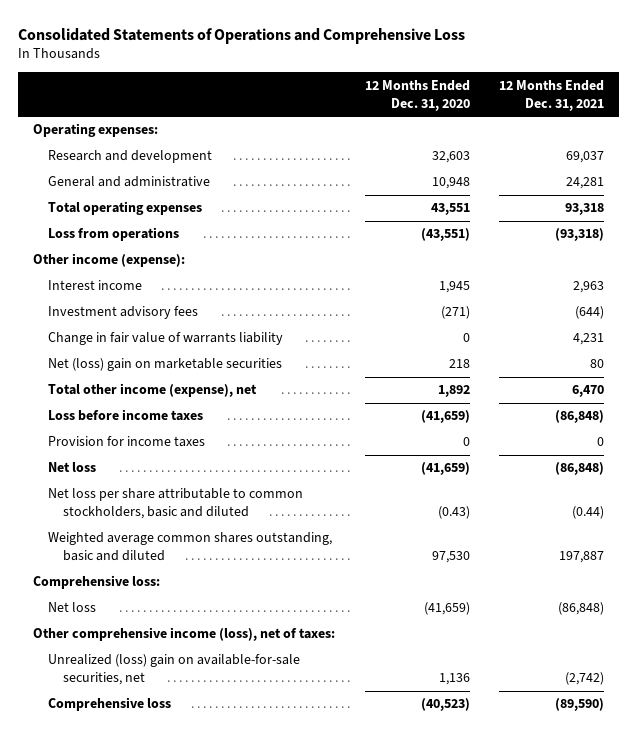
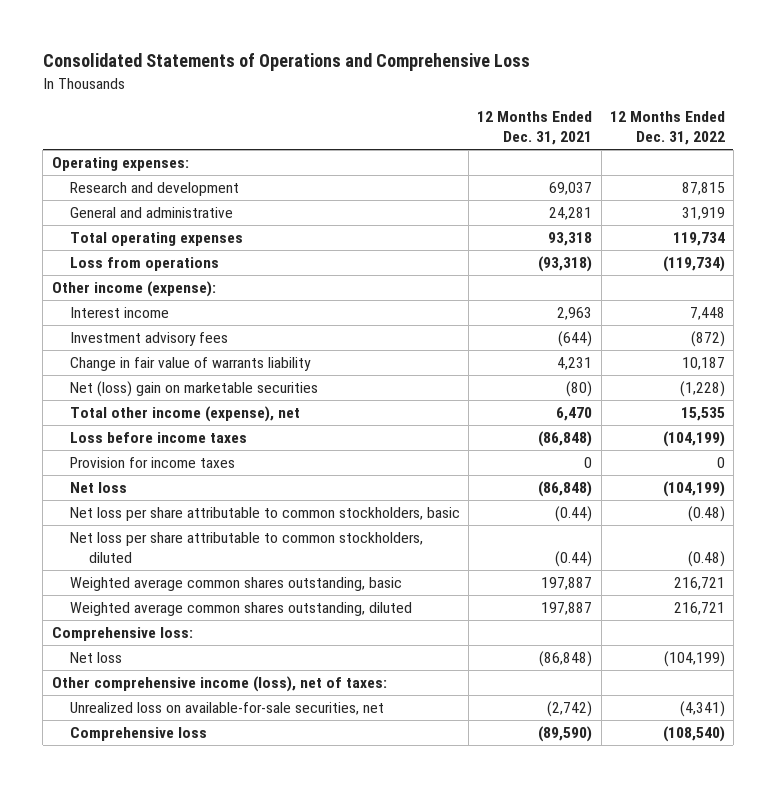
- | 12 Months Ended Dec. 31, 2020 | 12 Months Ended Dec. 31, 2021
+ | 12 Months Ended Dec. 31, 2021 | 12 Months Ended Dec. 31, 2022
- Net (loss) gain on marketable securities | 218 | 80
+ Net (loss) gain on marketable securities | (80) | (1,228)
- Net loss per share attributable to common stockholders, basic and diluted | (0.43) | (0.44)
- Weighted average common shares outstanding, basic and diluted | 97,530 | 197,887
+ Net loss per share attributable to common stockholders, basic | (0.44) | (0.48)
+ Net loss per share attributable to common stockholders, diluted | (0.44) | (0.48)
+ Weighted average common shares outstanding, basic | 197,887 | 216,721
+ Weighted average common shares outstanding, diluted | 197,887 | 216,721
- Unrealized (loss) gain on available-for-sale securities, net | 1,136 | (2,742)
+ Unrealized loss on available-for-sale securities, net | (2,742) | (4,341)

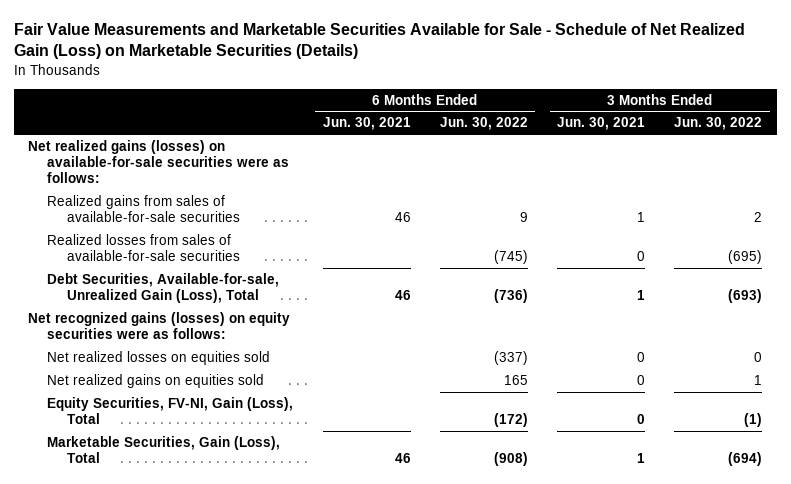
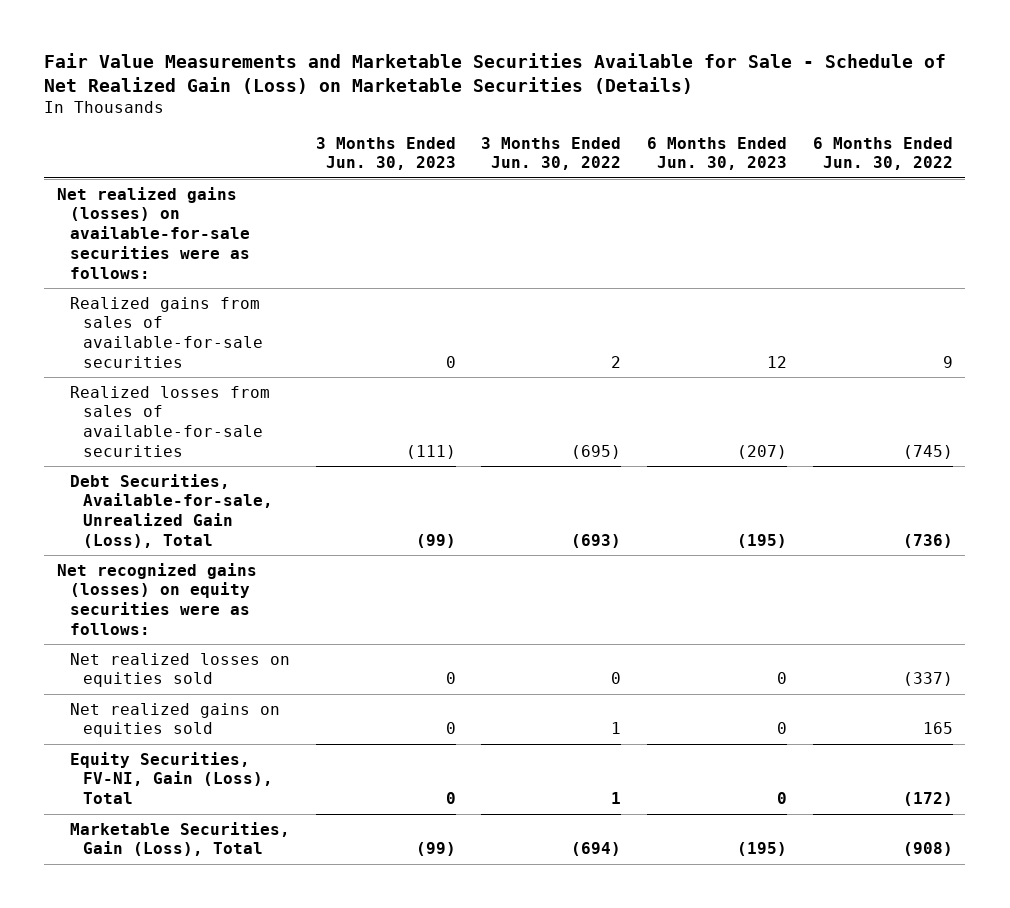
- | 6 Months Ended Jun. 30, 2021 | 6 Months Ended Jun. 30, 2022 | 3 Months Ended Jun. 30, 2021 | 3 Months Ended Jun. 30, 2022
+ | 3 Months Ended Jun. 30, 2023 | 3 Months Ended Jun. 30, 2022 | 6 Months Ended Jun. 30, 2023 | 6 Months Ended Jun. 30, 2022
- Equity Securities, FV-NI, Gain (Loss), Total | | (172) | 0 | (1)
+ Equity Securities, FV-NI, Gain (Loss), Total | 0 | 1 | 0 | (172)

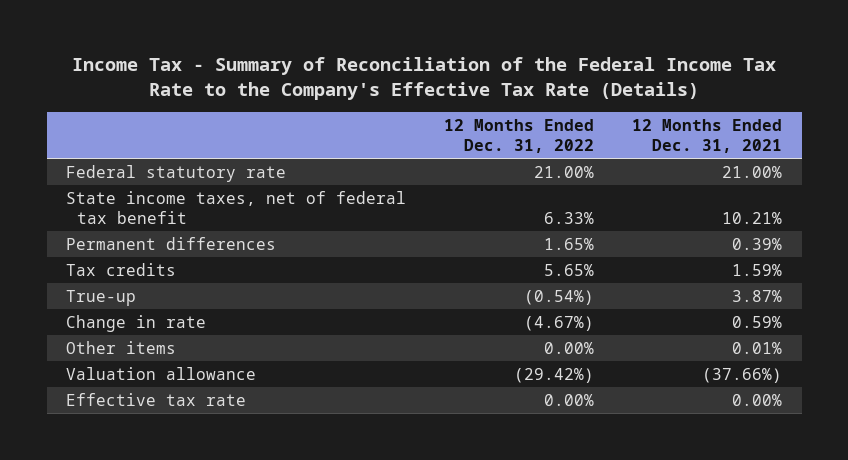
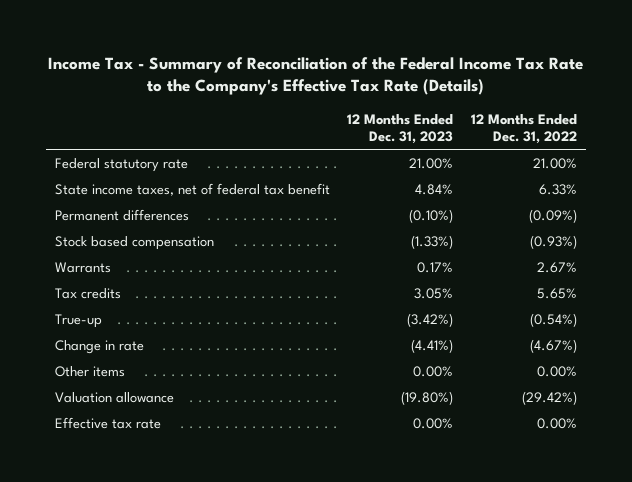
- | 12 Months Ended Dec. 31, 2022 | 12 Months Ended Dec. 31, 2021
+ | 12 Months Ended Dec. 31, 2023 | 12 Months Ended Dec. 31, 2022
- Permanent differences | 1.65% | 0.39%
+ Permanent differences | (0.10%) | (0.09%)
+ Stock based compensation | (1.33%) | (0.93%)
+ Warrants | 0.17% | 2.67%

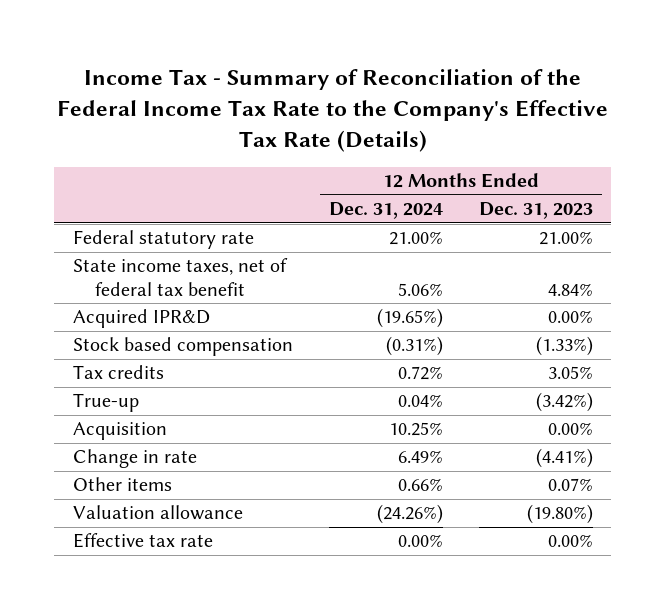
- | 12 Months Ended Dec. 31, 2023 | 12 Months Ended Dec. 31, 2022
+ | 12 Months Ended Dec. 31, 2024 | 12 Months Ended Dec. 31, 2023
- Permanent differences | (0.10%) | (0.09%)
+ Acquired IPR&D | (19.65%) | 0.00%
- Warrants | 0.17% | 2.67%
+ Acquisition | 10.25% | 0.00%
- Other items | 0.00% | 0.00%
+ Other items | 0.66% | 0.07%

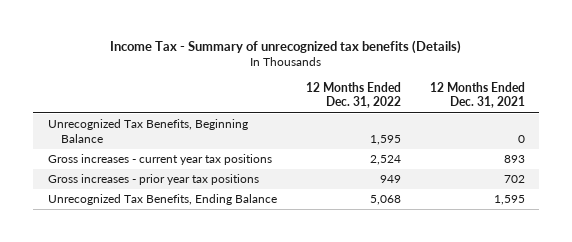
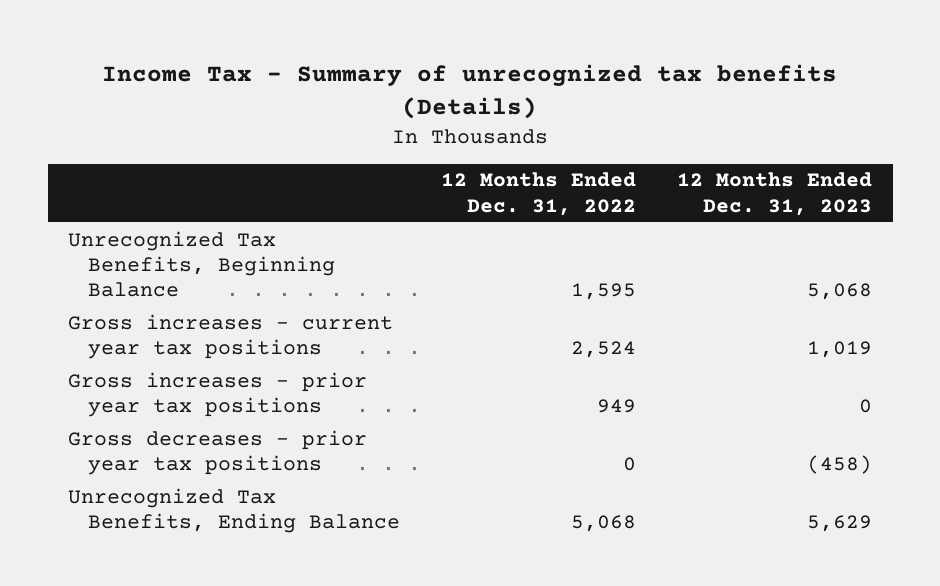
- | 12 Months Ended Dec. 31, 2022 | 12 Months Ended Dec. 31, 2021
+ | 12 Months Ended Dec. 31, 2022 | 12 Months Ended Dec. 31, 2023
+ Gross decreases - prior year tax positions | 0 | (458)

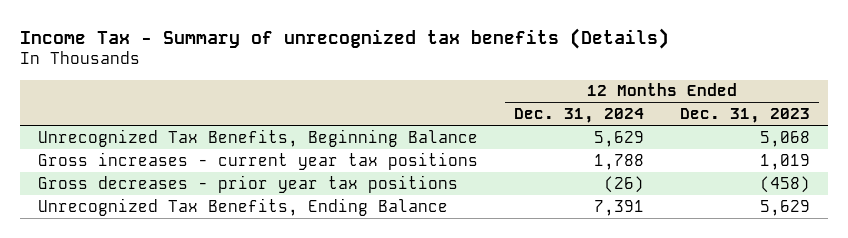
- | 12 Months Ended Dec. 31, 2022 | 12 Months Ended Dec. 31, 2023
+ | 12 Months Ended Dec. 31, 2024 | 12 Months Ended Dec. 31, 2023
- Gross increases - prior year tax positions | 949 | 0

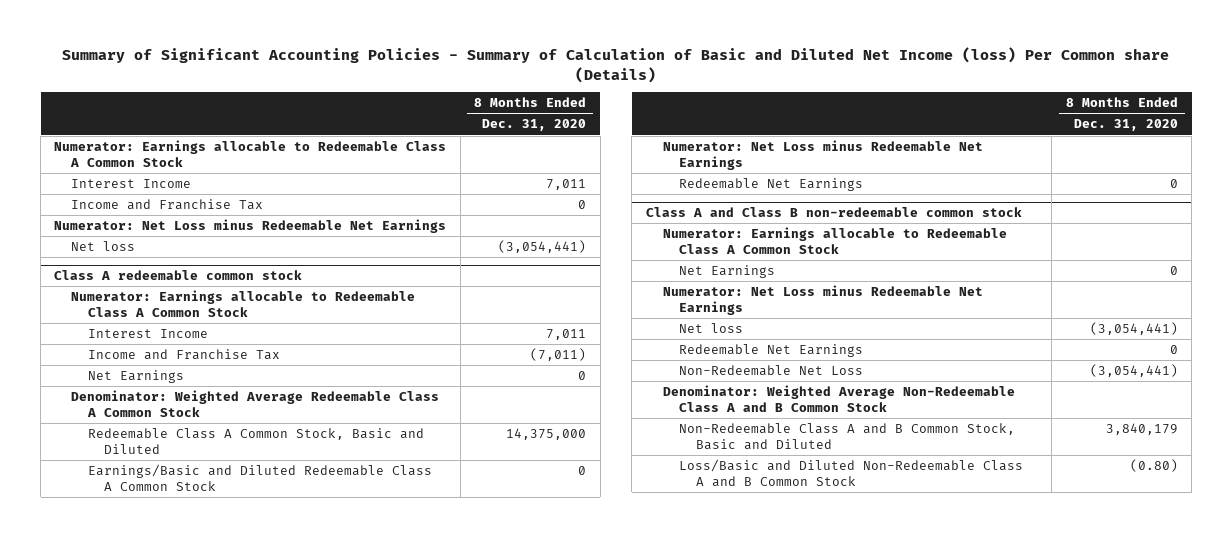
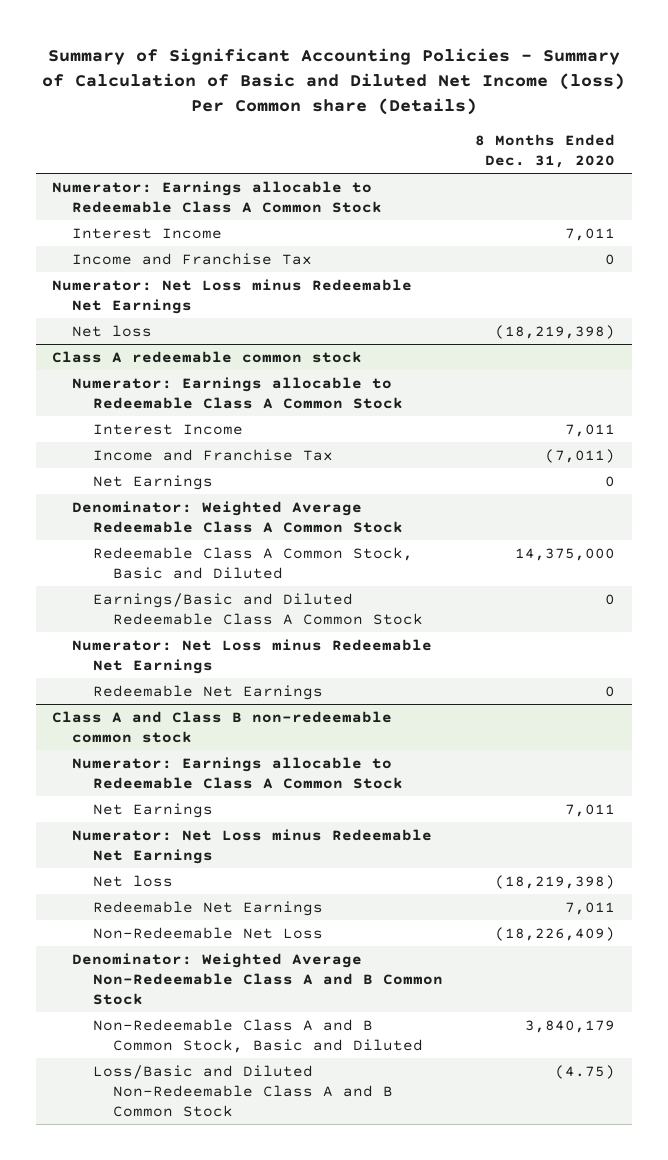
- Net loss | (3,054,441)
+ Net loss | (18,219,398)
@ Class A and Class B non-redeemable common stock
- Net Earnings | 0
+ Net Earnings | 7,011
- Net loss | (3,054,441)
- Redeemable Net Earnings | 0
- Non-Redeemable Net Loss | (3,054,441)
+ Net loss | (18,219,398)
+ Redeemable Net Earnings | 7,011
+ Non-Redeemable Net Loss | (18,226,409)
- Loss/Basic and Diluted Non-Redeemable Class A and B Common Stock | (0.80)
+ Loss/Basic and Diluted Non-Redeemable Class A and B Common Stock | (4.75)

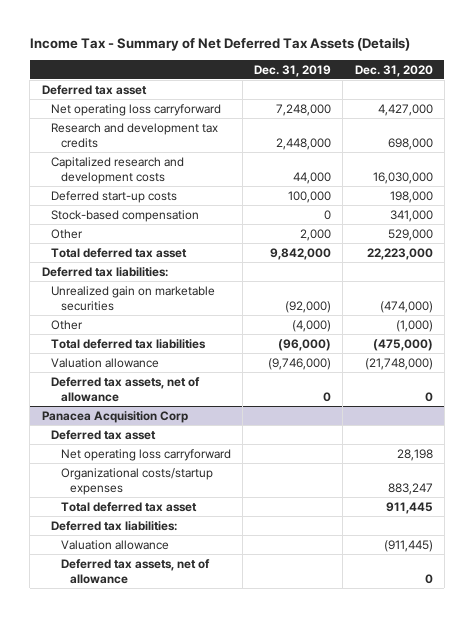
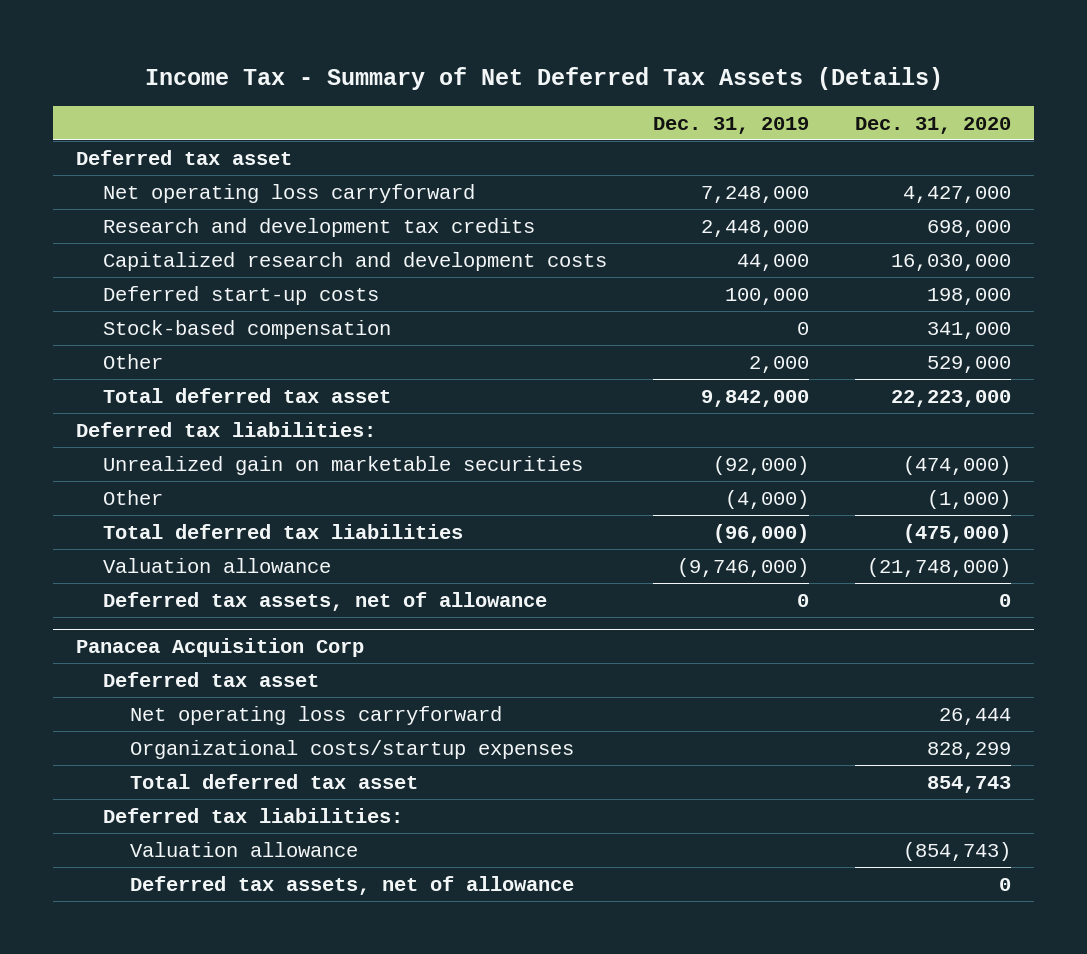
@ Panacea Acquisition Corp
- Net operating loss carryforward | | 28,198
- Organizational costs/startup expenses | | 883,247
- Total deferred tax asset | | 911,445
+ Net operating loss carryforward | | 26,444
+ Organizational costs/startup expenses | | 828,299
+ Total deferred tax asset | | 854,743
- Valuation allowance | | (911,445)
+ Valuation allowance | | (854,743)

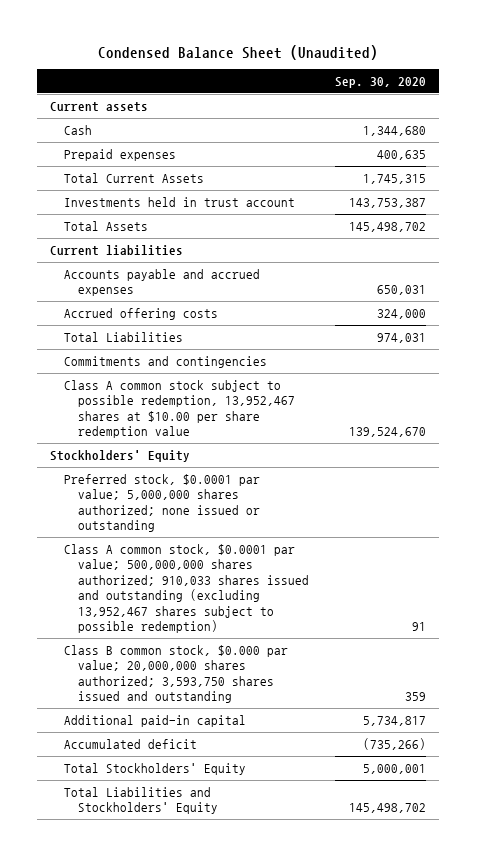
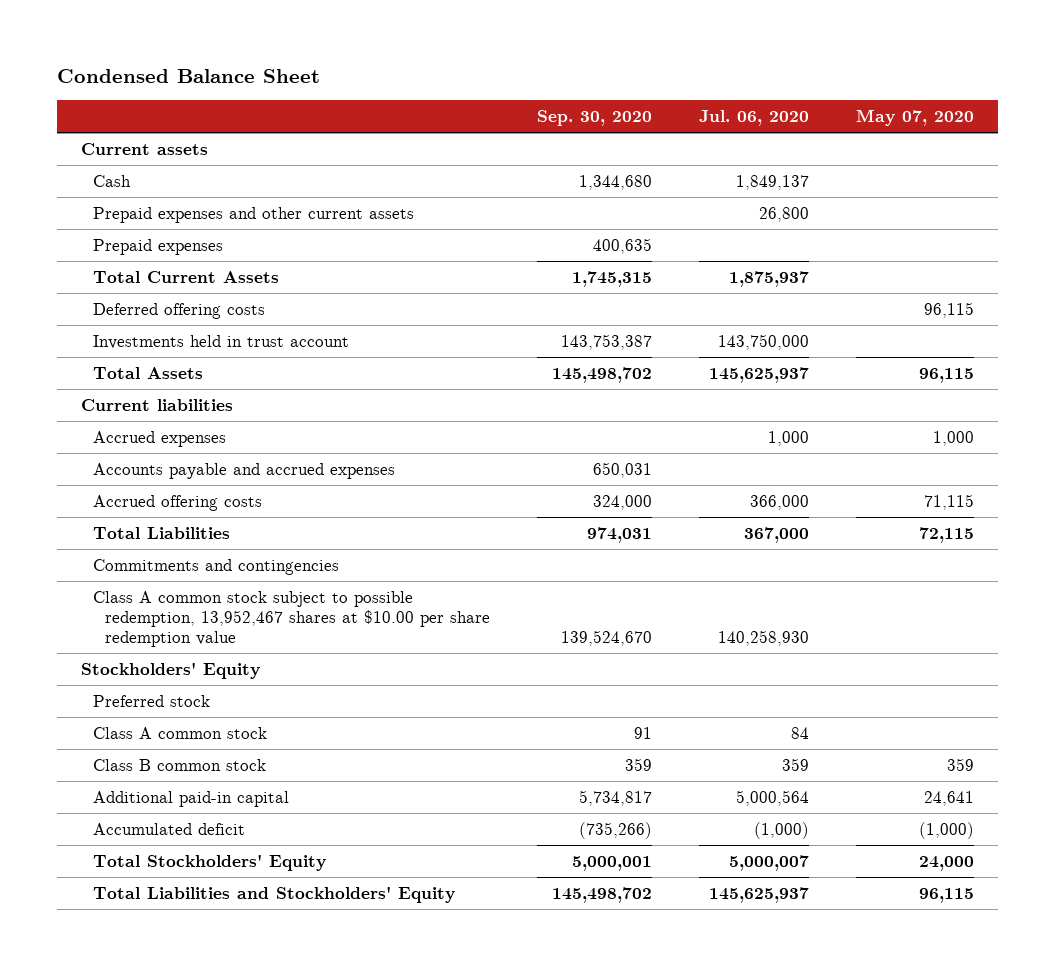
- Condensed Balance Sheet (Unaudited)
+ Condensed Balance Sheet
- | Sep. 30, 2020
+ | Sep. 30, 2020 | Jul. 06, 2020 | May 07, 2020
+ Prepaid expenses and other current assets | | 26,800 |
+ Deferred offering costs | | | 96,115
+ Accrued expenses | | 1,000 | 1,000
- Preferred stock, $0.0001 par value; 5,000,000 shares authorized; none issued or outstanding
- Class A common stock, $0.0001 par value; 500,000,000 shares authorized; 910,033 shares issued and outstanding (excluding 13,952,467 shares subject to possible redemption) | 91
- Class B common stock, $0.000 par value; 20,000,000 shares authorized; 3,593,750 shares issued and outstanding | 359
+ Preferred stock
+ Class A common stock | 91 | 84 |
+ Class B common stock | 359 | 359 | 359

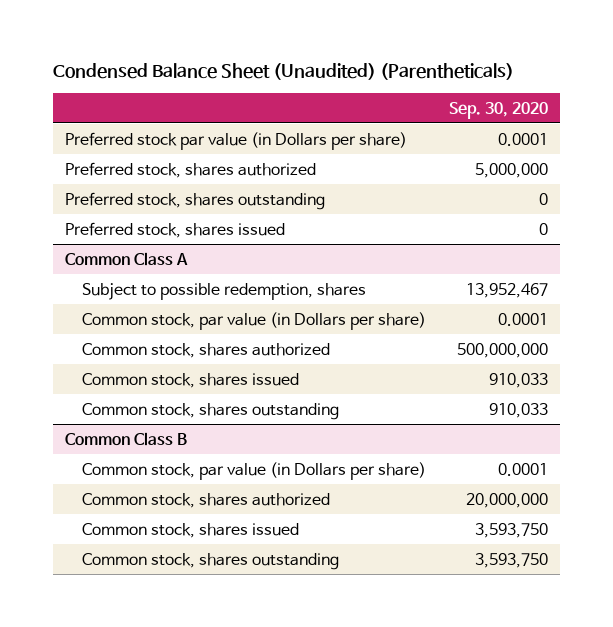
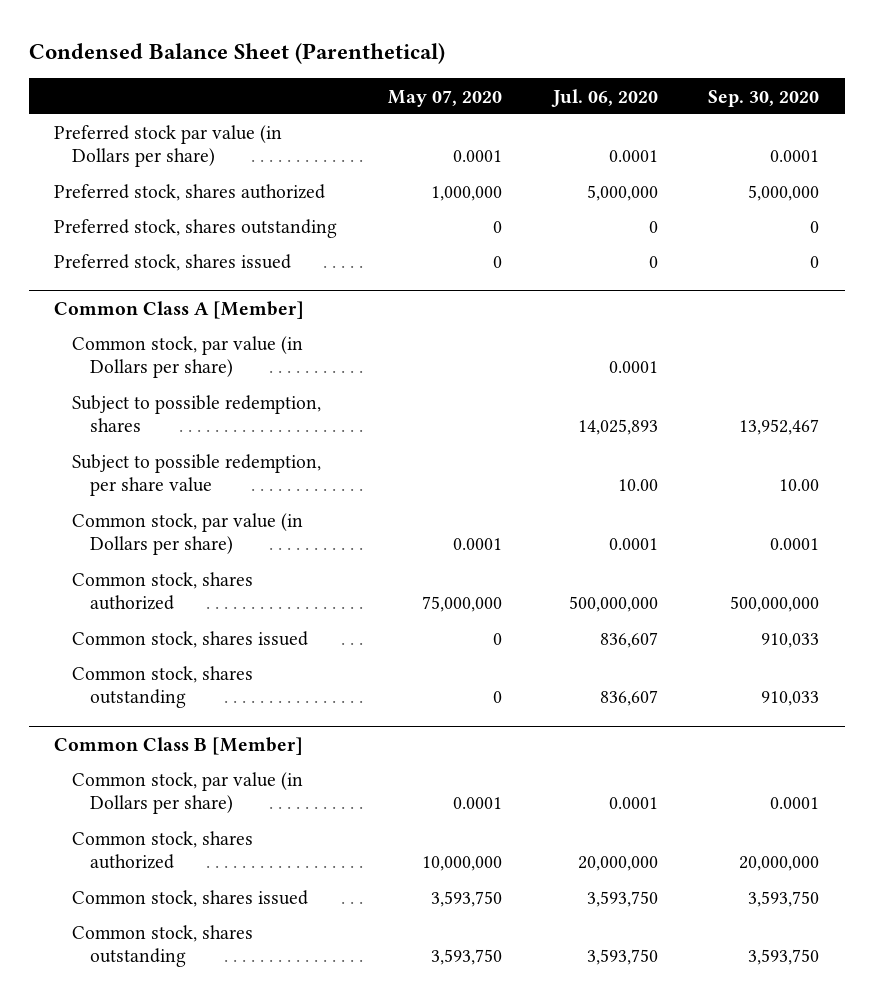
- Condensed Balance Sheet (Unaudited) (Parentheticals)
+ Condensed Balance Sheet (Parenthetical)
- | Sep. 30, 2020
+ | May 07, 2020 | Jul. 06, 2020 | Sep. 30, 2020
- Common Class A
+ Common Class A [Member]
+ Common stock, par value (in Dollars per share) | | 0.0001 |
+ Subject to possible redemption, per share value | | 10.00 | 10.00
- Common Class B
+ Common Class B [Member]

